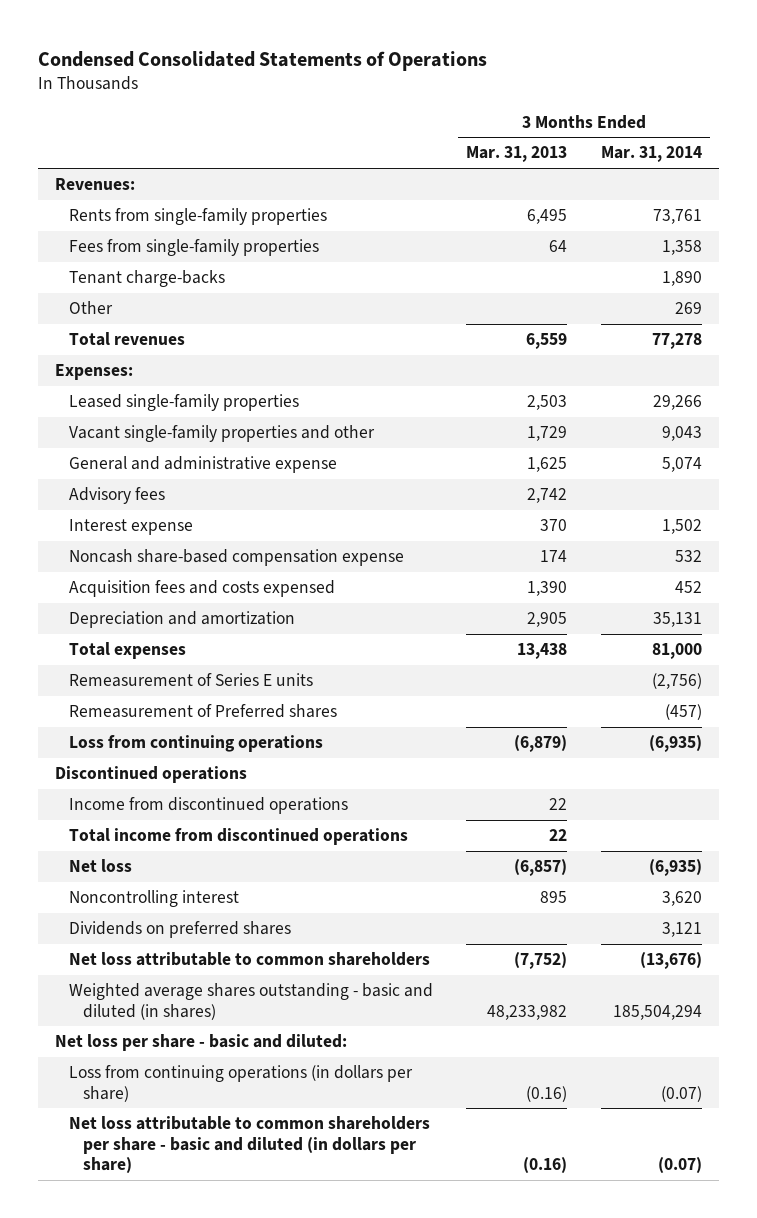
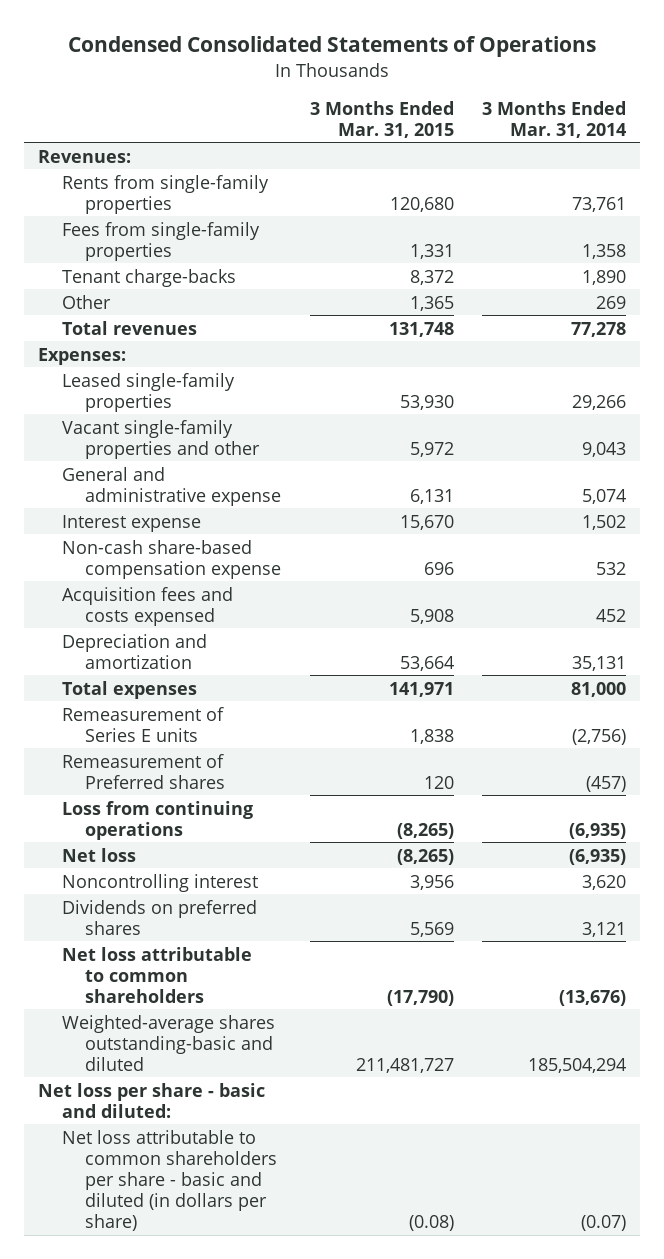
- | 3 Months Ended Mar. 31, 2013 | 3 Months Ended Mar. 31, 2014
+ | 3 Months Ended Mar. 31, 2015 | 3 Months Ended Mar. 31, 2014
- Advisory fees | 2,742 |
- Noncash share-based compensation expense | 174 | 532
+ Non-cash share-based compensation expense | 696 | 532
- Discontinued operations
- Income from discontinued operations | 22 |
- Total income from discontinued operations | 22 |
- Weighted average shares outstanding - basic and diluted (in shares) | 48,233,982 | 185,504,294
+ Weighted-average shares outstanding-basic and diluted | 211,481,727 | 185,504,294
- Loss from continuing operations (in dollars per share) | (0.16) | (0.07)

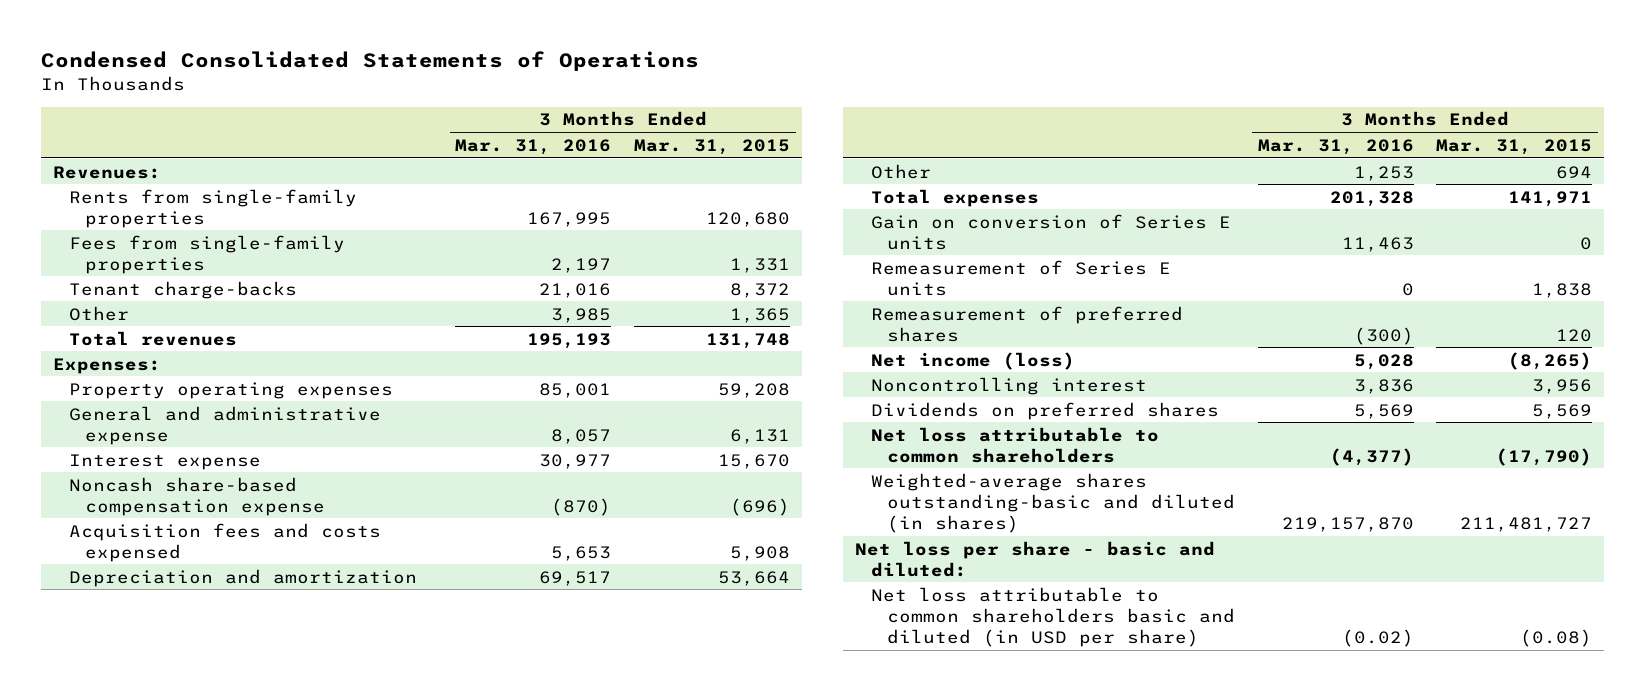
- | 3 Months Ended Mar. 31, 2015 | 3 Months Ended Mar. 31, 2014
+ | 3 Months Ended Mar. 31, 2016 | 3 Months Ended Mar. 31, 2015
- Leased single-family properties | 53,930 | 29,266
- Vacant single-family properties and other | 5,972 | 9,043
+ Property operating expenses | 85,001 | 59,208
- Non-cash share-based compensation expense | 696 | 532
+ Noncash share-based compensation expense | (870) | (696)
+ Other | 1,253 | 694
+ Gain on conversion of Series E units | 11,463 | 0
- Remeasurement of Preferred shares | 120 | (457)
- Loss from continuing operations | (8,265) | (6,935)
- Net loss | (8,265) | (6,935)
+ Remeasurement of preferred shares | (300) | 120
+ Net income (loss) | 5,028 | (8,265)
- Weighted-average shares outstanding-basic and diluted | 211,481,727 | 185,504,294
+ Weighted-average shares outstanding-basic and diluted (in shares) | 219,157,870 | 211,481,727
- Net loss attributable to common shareholders per share - basic and diluted (in dollars per share) | (0.08) | (0.07)
+ Net loss attributable to common shareholders basic and diluted (in USD per share) | (0.02) | (0.08)

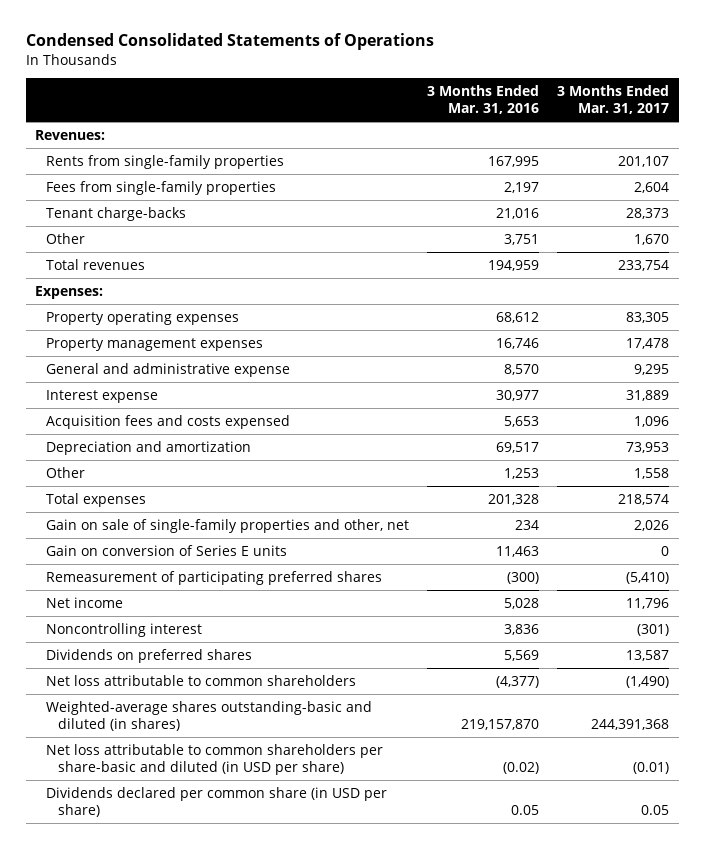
- | 3 Months Ended Mar. 31, 2016 | 3 Months Ended Mar. 31, 2015
+ | 3 Months Ended Mar. 31, 2016 | 3 Months Ended Mar. 31, 2017
- Other | 3,985 | 1,365
- Total revenues | 195,193 | 131,748
+ Other | 3,751 | 1,670
+ Total revenues | 194,959 | 233,754
- Property operating expenses | 85,001 | 59,208
- General and administrative expense | 8,057 | 6,131
+ Property operating expenses | 68,612 | 83,305
+ Property management expenses | 16,746 | 17,478
+ General and administrative expense | 8,570 | 9,295
- Noncash share-based compensation expense | (870) | (696)
+ Gain on sale of single-family properties and other, net | 234 | 2,026
- Remeasurement of Series E units | 0 | 1,838
- Remeasurement of preferred shares | (300) | 120
- Net income (loss) | 5,028 | (8,265)
+ Remeasurement of participating preferred shares | (300) | (5,410)
+ Net income | 5,028 | 11,796
- Net loss per share - basic and diluted:
- Net loss attributable to common shareholders basic and diluted (in USD per share) | (0.02) | (0.08)
+ Net loss attributable to common shareholders per share-basic and diluted (in USD per share) | (0.02) | (0.01)
+ Dividends declared per common share (in USD per share) | 0.05 | 0.05

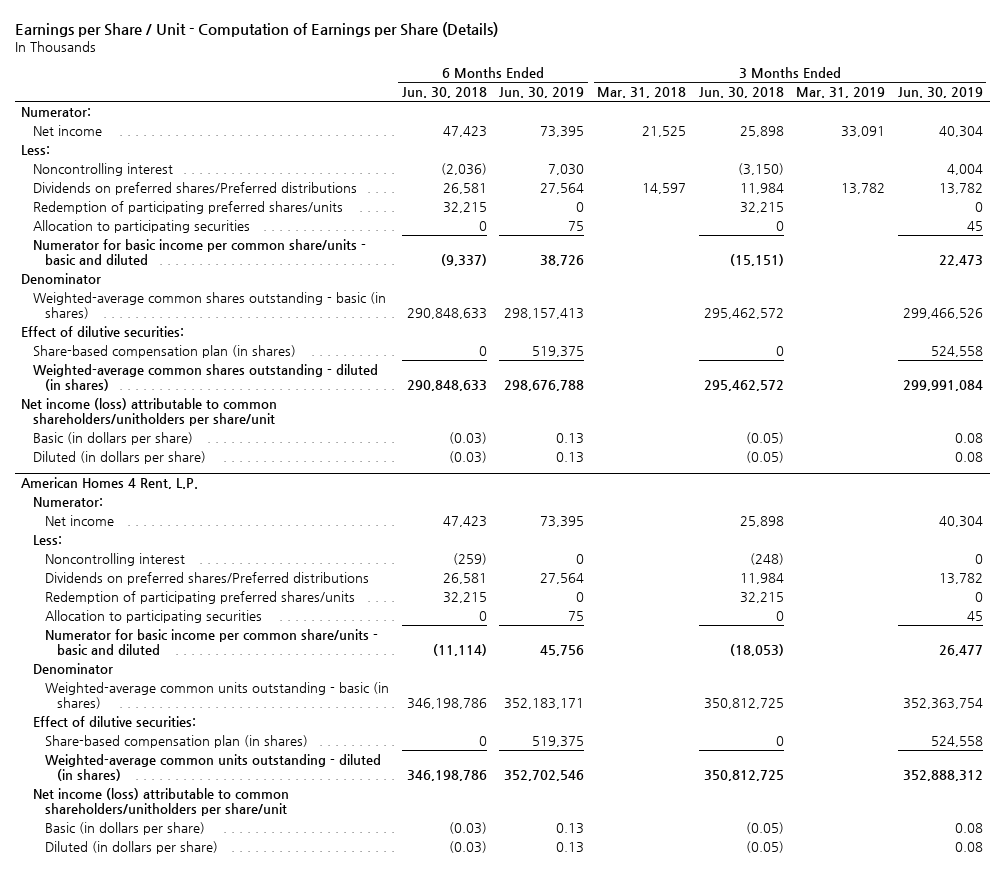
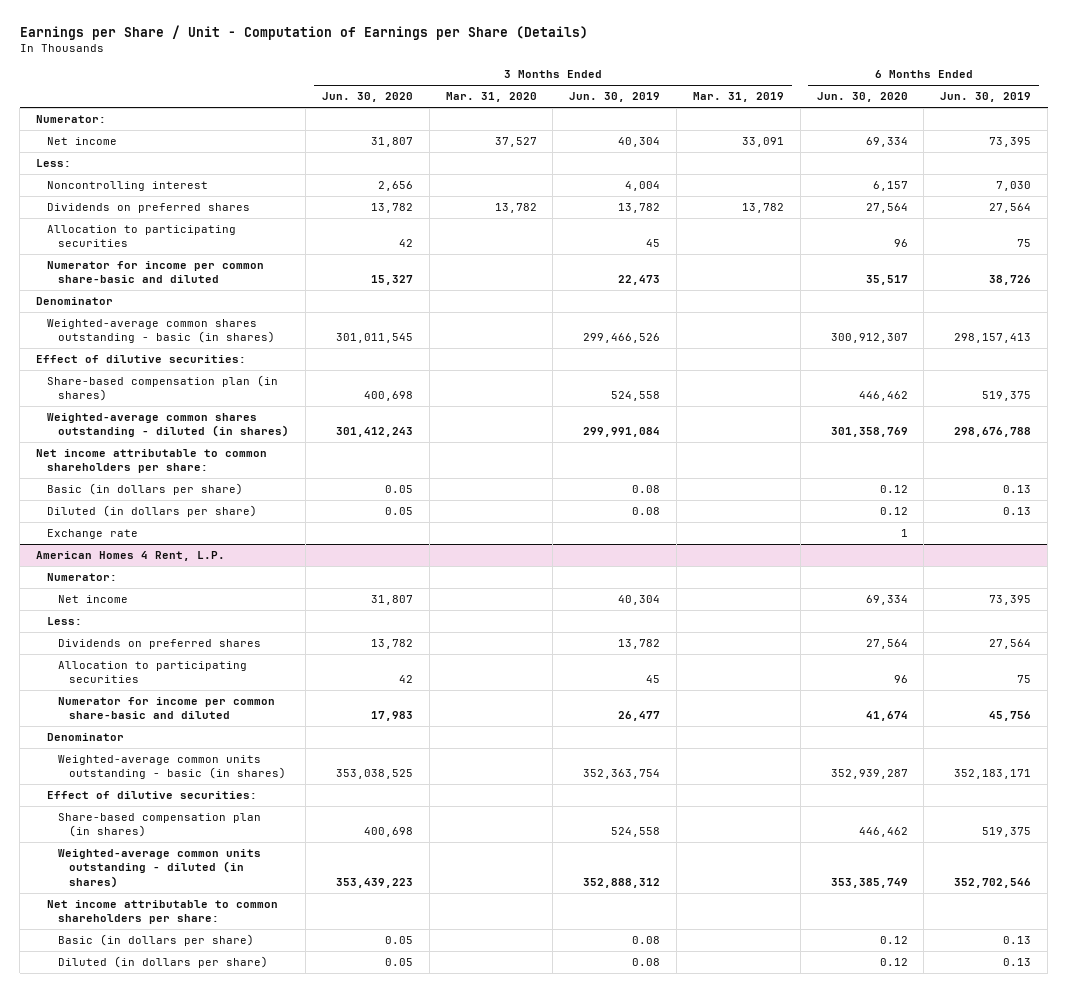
- | 6 Months Ended Jun. 30, 2018 | 6 Months Ended Jun. 30, 2019 | 3 Months Ended Mar. 31, 2018 | 3 Months Ended Jun. 30, 2018 | 3 Months Ended Mar. 31, 2019 | 3 Months Ended Jun. 30, 2019
+ | 3 Months Ended Jun. 30, 2020 | 3 Months Ended Mar. 31, 2020 | 3 Months Ended Jun. 30, 2019 | 3 Months Ended Mar. 31, 2019 | 6 Months Ended Jun. 30, 2020 | 6 Months Ended Jun. 30, 2019
- Dividends on preferred shares/Preferred distributions | 26,581 | 27,564 | 14,597 | 11,984 | 13,782 | 13,782
- Redemption of participating preferred shares/units | 32,215 | 0 | | 32,215 | | 0
+ Dividends on preferred shares | 13,782 | 13,782 | 13,782 | 13,782 | 27,564 | 27,564
- Numerator for basic income per common share/units - basic and diluted | (9,337) | 38,726 | | (15,151) | | 22,473
+ Numerator for income per common share-basic and diluted | 15,327 | | 22,473 | | 35,517 | 38,726
- Net income (loss) attributable to common shareholders/unitholders per share/unit
+ Net income attributable to common shareholders per share:
+ Exchange rate | | | | | 1 |
@ American Homes 4 Rent, L.P.
- Noncontrolling interest | (259) | 0 | | (248) | | 0
- Dividends on preferred shares/Preferred distributions | 26,581 | 27,564 | | 11,984 | | 13,782
- Redemption of participating preferred shares/units | 32,215 | 0 | | 32,215 | | 0
+ Dividends on preferred shares | 13,782 | | 13,782 | | 27,564 | 27,564
- Numerator for basic income per common share/units - basic and diluted | (11,114) | 45,756 | | (18,053) | | 26,477
+ Numerator for income per common share-basic and diluted | 17,983 | | 26,477 | | 41,674 | 45,756
- Net income (loss) attributable to common shareholders/unitholders per share/unit
+ Net income attributable to common shareholders per share:

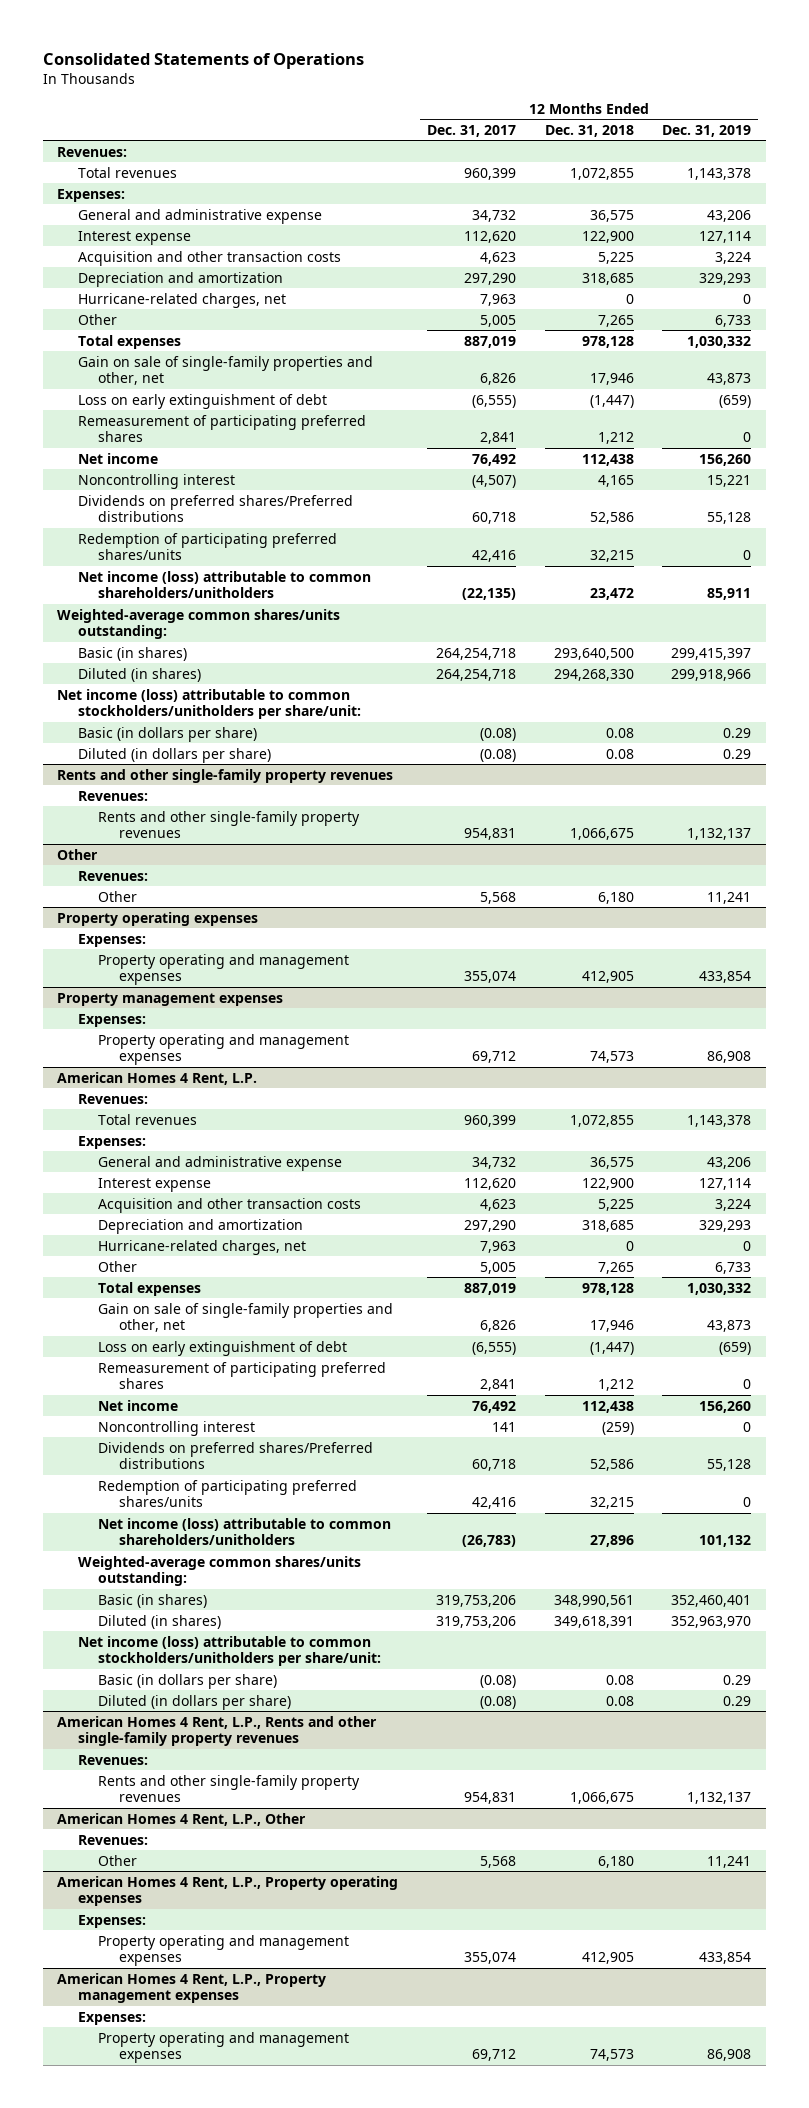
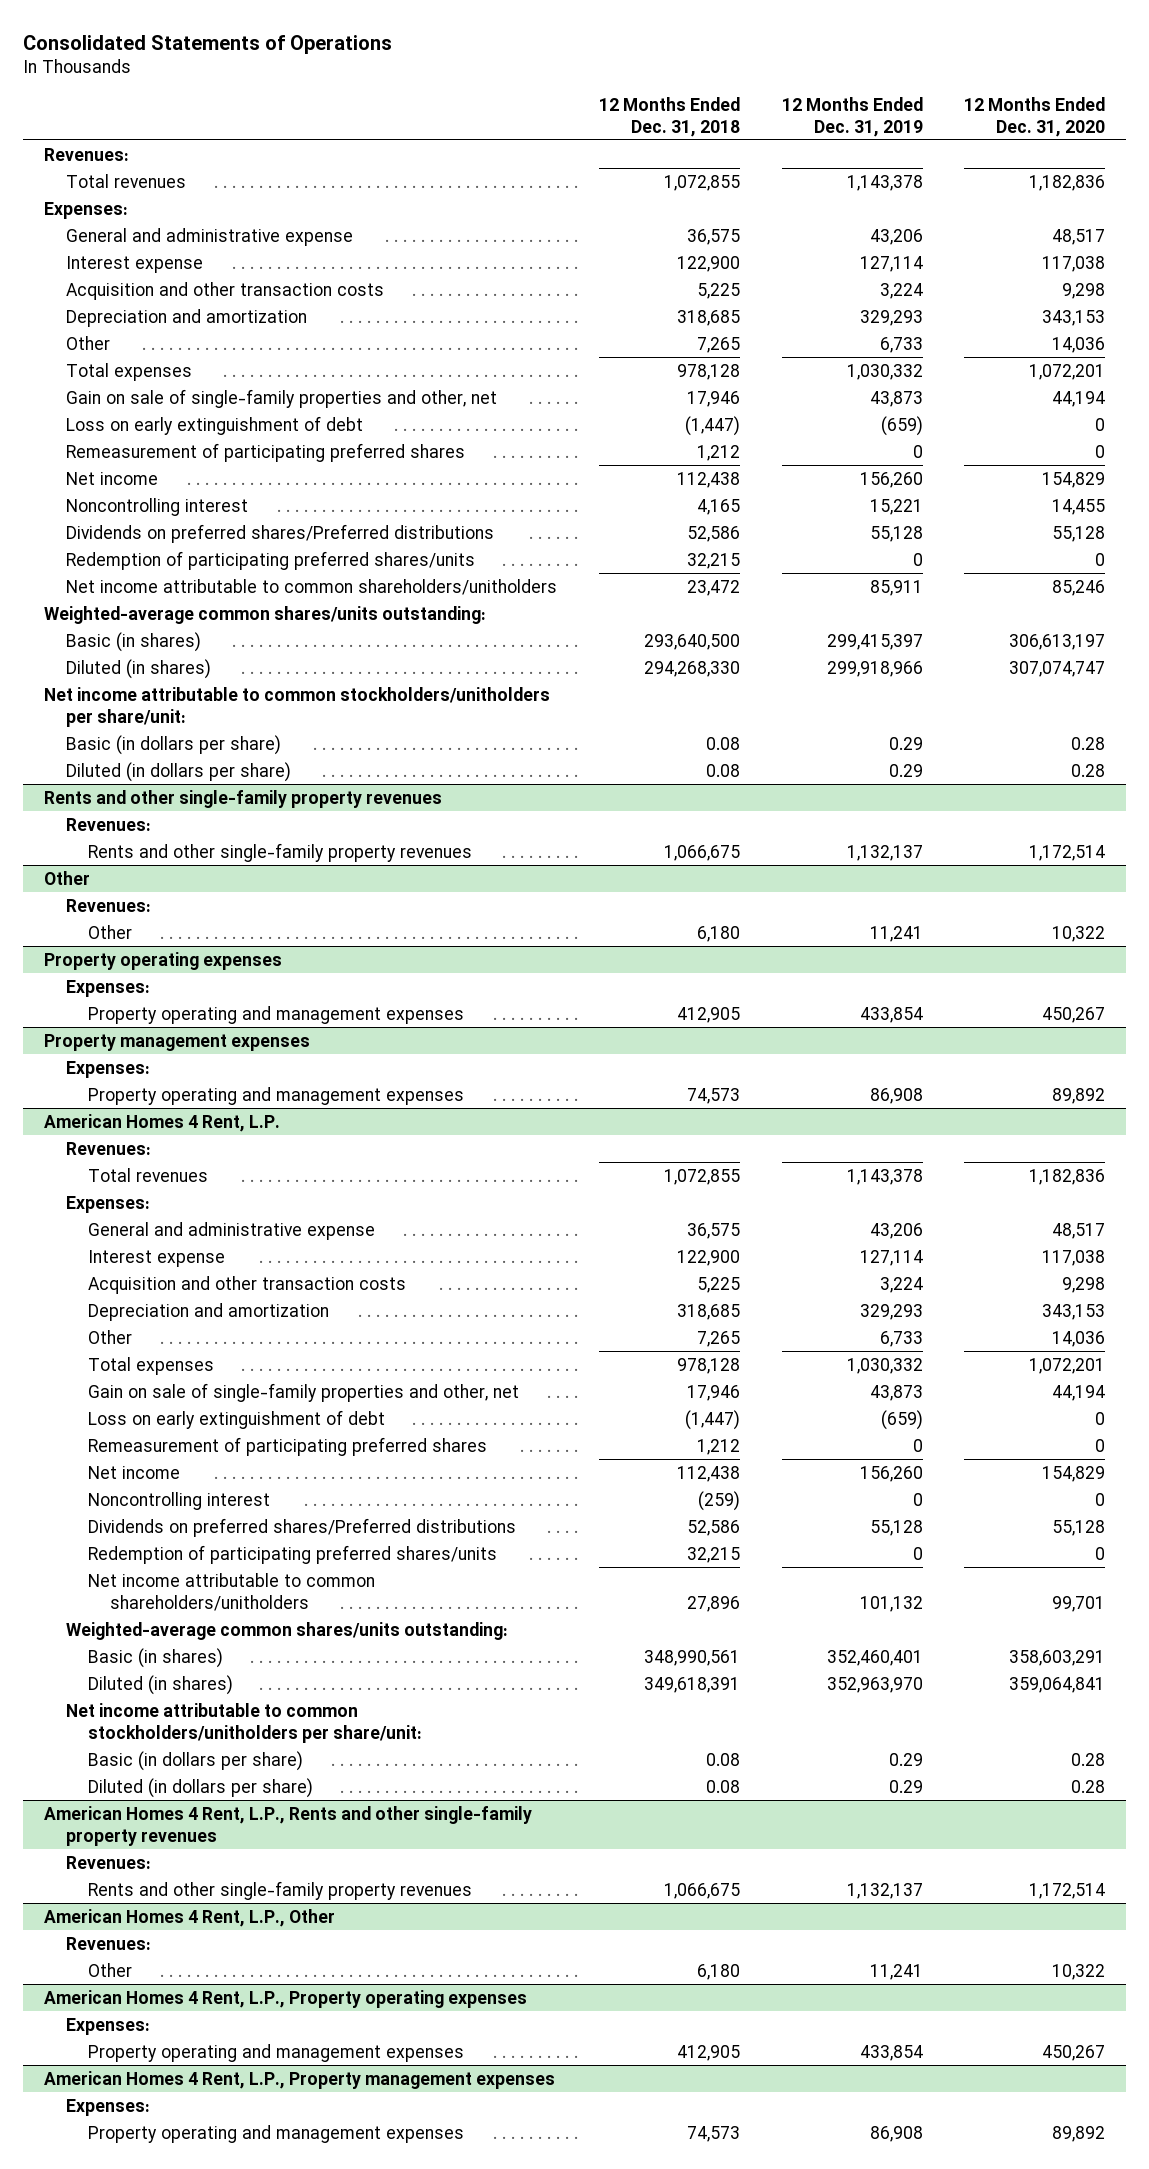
- | 12 Months Ended Dec. 31, 2017 | 12 Months Ended Dec. 31, 2018 | 12 Months Ended Dec. 31, 2019
+ | 12 Months Ended Dec. 31, 2018 | 12 Months Ended Dec. 31, 2019 | 12 Months Ended Dec. 31, 2020
- Hurricane-related charges, net | 7,963 | 0 | 0
- Net income (loss) attributable to common shareholders/unitholders | (22,135) | 23,472 | 85,911
+ Net income attributable to common shareholders/unitholders | 23,472 | 85,911 | 85,246
- Net income (loss) attributable to common stockholders/unitholders per share/unit:
+ Net income attributable to common stockholders/unitholders per share/unit:
@ American Homes 4 Rent, L.P.
- Hurricane-related charges, net | 7,963 | 0 | 0
- Net income (loss) attributable to common shareholders/unitholders | (26,783) | 27,896 | 101,132
+ Net income attributable to common shareholders/unitholders | 27,896 | 101,132 | 99,701
- Net income (loss) attributable to common stockholders/unitholders per share/unit:
+ Net income attributable to common stockholders/unitholders per share/unit:

